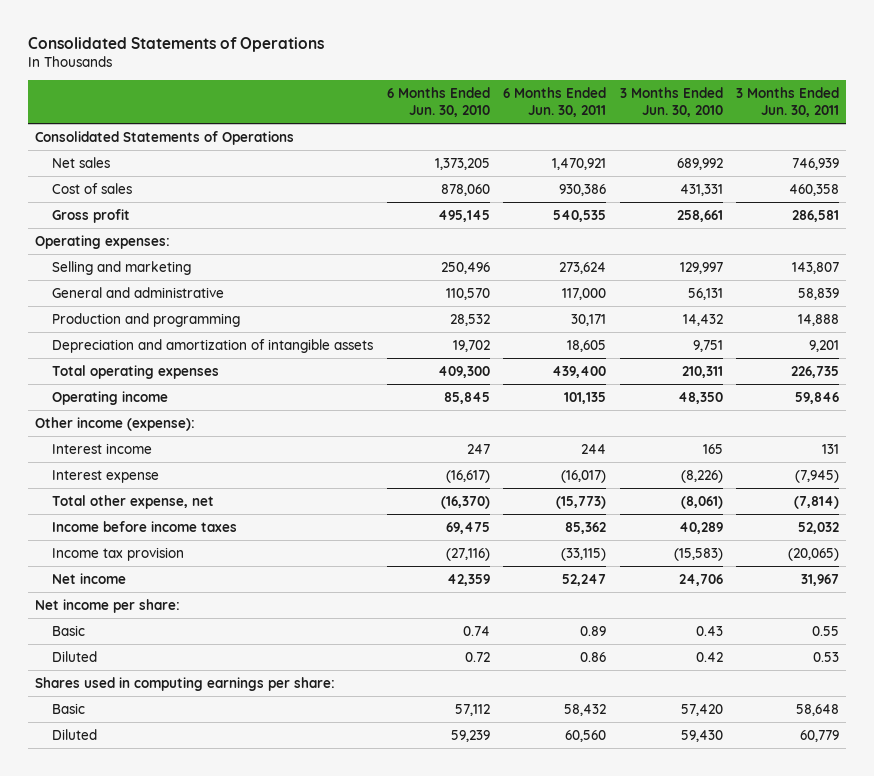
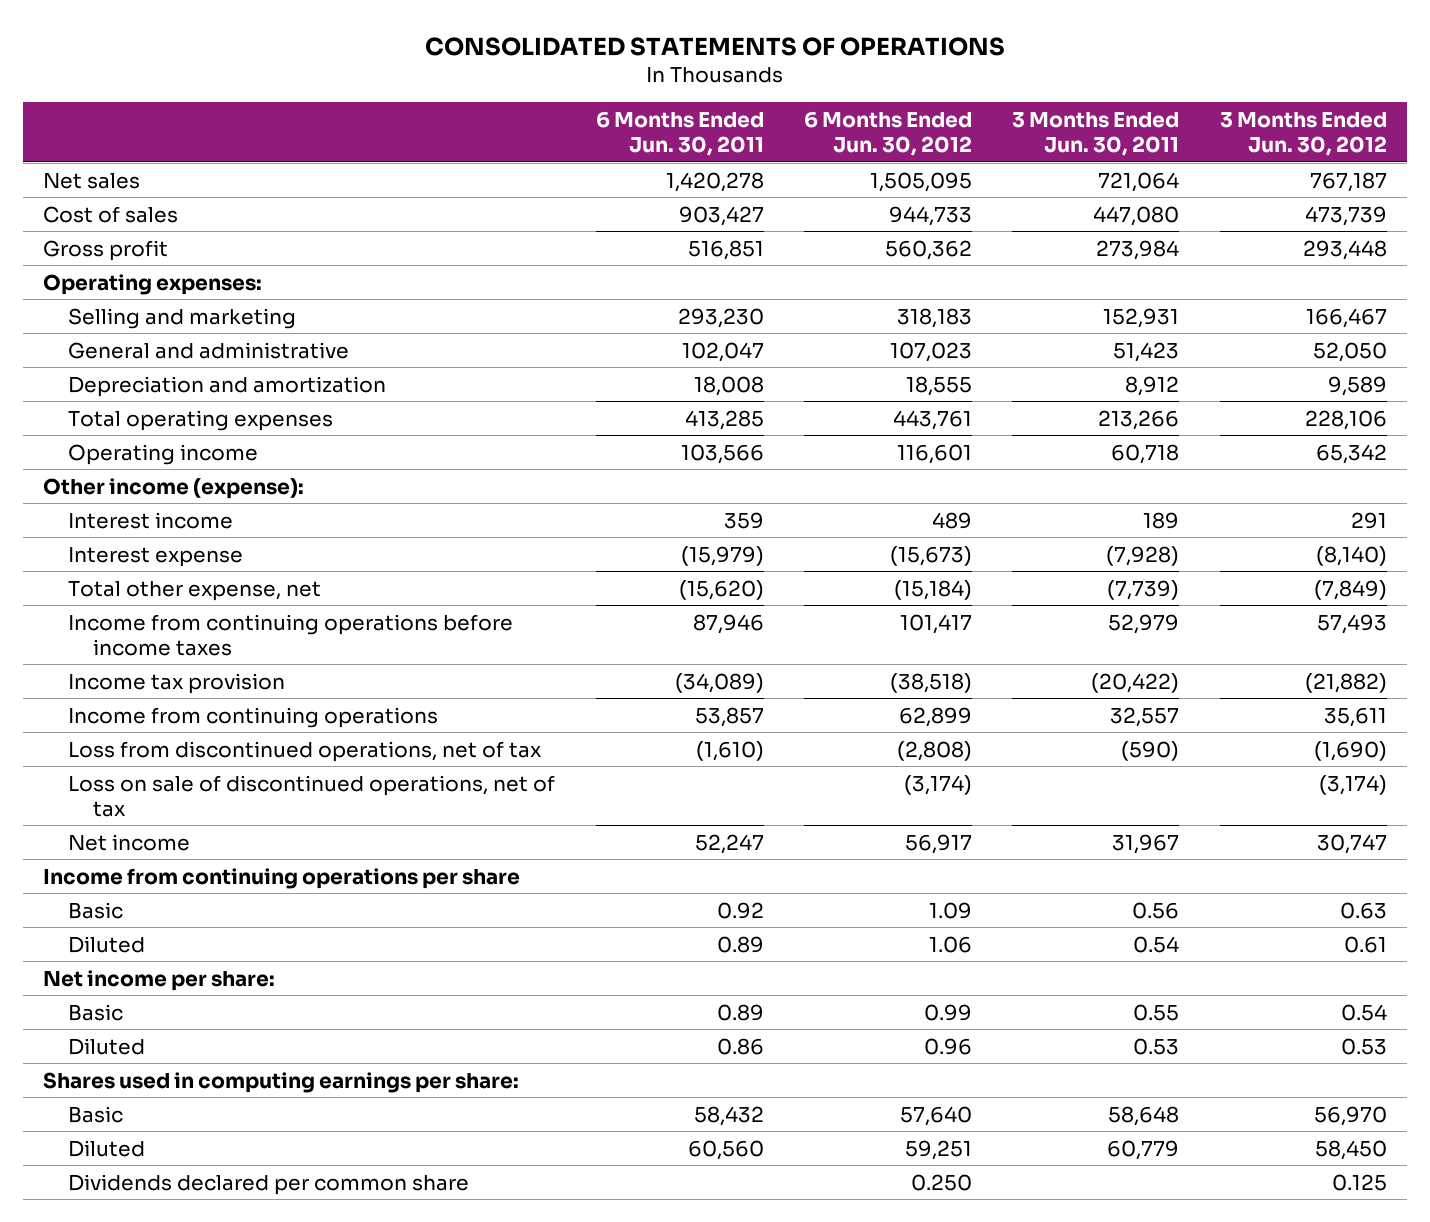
- Consolidated Statements of Operations
+ CONSOLIDATED STATEMENTS OF OPERATIONS
- | 6 Months Ended Jun. 30, 2010 | 6 Months Ended Jun. 30, 2011 | 3 Months Ended Jun. 30, 2010 | 3 Months Ended Jun. 30, 2011
+ | 6 Months Ended Jun. 30, 2011 | 6 Months Ended Jun. 30, 2012 | 3 Months Ended Jun. 30, 2011 | 3 Months Ended Jun. 30, 2012
- Consolidated Statements of Operations
- Net sales | 1,373,205 | 1,470,921 | 689,992 | 746,939
- Cost of sales | 878,060 | 930,386 | 431,331 | 460,358
- Gross profit | 495,145 | 540,535 | 258,661 | 286,581
+ Net sales | 1,420,278 | 1,505,095 | 721,064 | 767,187
+ Cost of sales | 903,427 | 944,733 | 447,080 | 473,739
+ Gross profit | 516,851 | 560,362 | 273,984 | 293,448
- Selling and marketing | 250,496 | 273,624 | 129,997 | 143,807
- General and administrative | 110,570 | 117,000 | 56,131 | 58,839
- Production and programming | 28,532 | 30,171 | 14,432 | 14,888
- Depreciation and amortization of intangible assets | 19,702 | 18,605 | 9,751 | 9,201
- Total operating expenses | 409,300 | 439,400 | 210,311 | 226,735
- Operating income | 85,845 | 101,135 | 48,350 | 59,846
+ Selling and marketing | 293,230 | 318,183 | 152,931 | 166,467
+ General and administrative | 102,047 | 107,023 | 51,423 | 52,050
+ Depreciation and amortization | 18,008 | 18,555 | 8,912 | 9,589
+ Total operating expenses | 413,285 | 443,761 | 213,266 | 228,106
+ Operating income | 103,566 | 116,601 | 60,718 | 65,342
- Interest income | 247 | 244 | 165 | 131
- Interest expense | (16,617) | (16,017) | (8,226) | (7,945)
- Total other expense, net | (16,370) | (15,773) | (8,061) | (7,814)
- Income before income taxes | 69,475 | 85,362 | 40,289 | 52,032
- Income tax provision | (27,116) | (33,115) | (15,583) | (20,065)
+ Interest income | 359 | 489 | 189 | 291
+ Interest expense | (15,979) | (15,673) | (7,928) | (8,140)
+ Total other expense, net | (15,620) | (15,184) | (7,739) | (7,849)
+ Income from continuing operations before income taxes | 87,946 | 101,417 | 52,979 | 57,493
+ Income tax provision | (34,089) | (38,518) | (20,422) | (21,882)
+ Income from continuing operations | 53,857 | 62,899 | 32,557 | 35,611
+ Loss from discontinued operations, net of tax | (1,610) | (2,808) | (590) | (1,690)
+ Loss on sale of discontinued operations, net of tax | | (3,174) | | (3,174)
+ Income from continuing operations per share
+ Basic | 0.92 | 1.09 | 0.56 | 0.63
+ Diluted | 0.89 | 1.06 | 0.54 | 0.61
+ Dividends declared per common share | | 0.250 | | 0.125

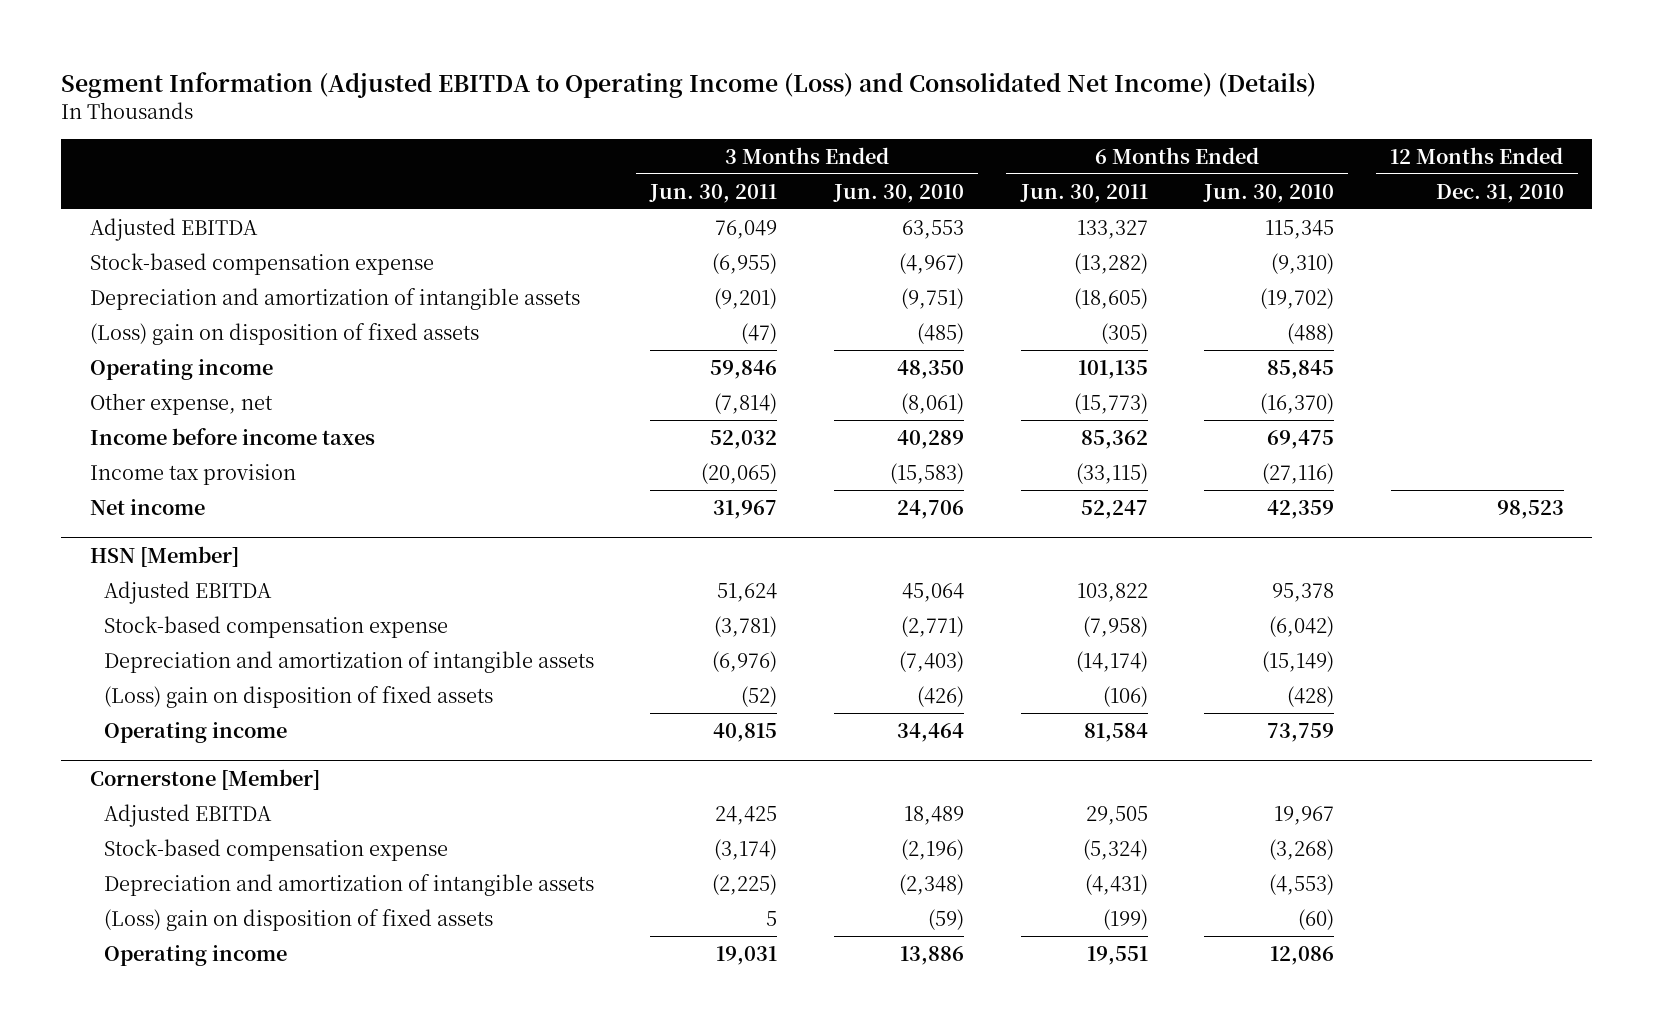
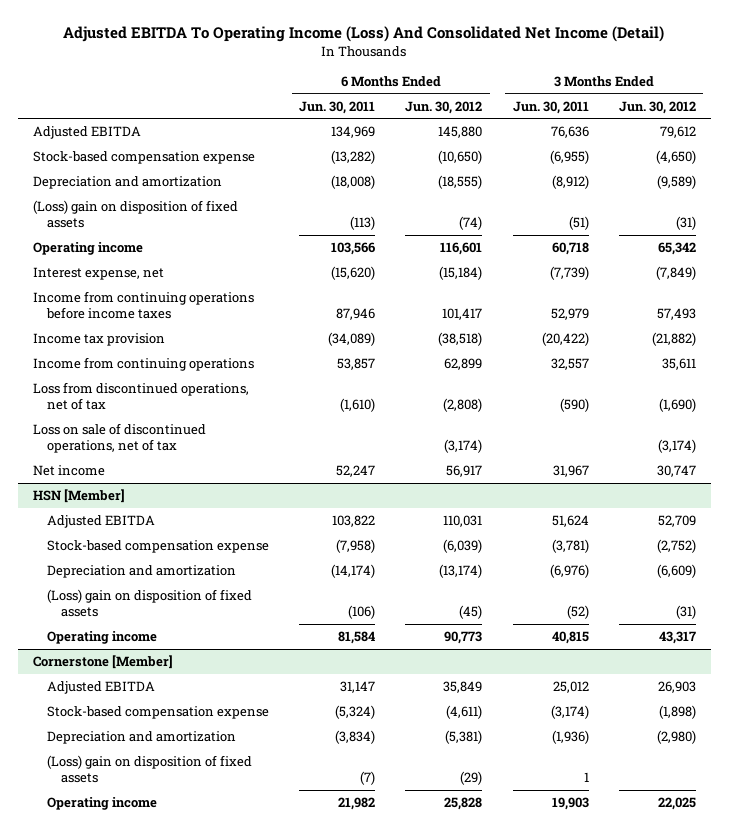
- Segment Information (Adjusted EBITDA to Operating Income (Loss) and Consolidated Net Income) (Details)
+ Adjusted EBITDA To Operating Income (Loss) And Consolidated Net Income (Detail)
- | 3 Months Ended Jun. 30, 2011 | 3 Months Ended Jun. 30, 2010 | 6 Months Ended Jun. 30, 2011 | 6 Months Ended Jun. 30, 2010 | 12 Months Ended Dec. 31, 2010
+ | 6 Months Ended Jun. 30, 2011 | 6 Months Ended Jun. 30, 2012 | 3 Months Ended Jun. 30, 2011 | 3 Months Ended Jun. 30, 2012
- Adjusted EBITDA | 76,049 | 63,553 | 133,327 | 115,345 |
+ Adjusted EBITDA | 134,969 | 145,880 | 76,636 | 79,612
- Depreciation and amortization of intangible assets | (9,201) | (9,751) | (18,605) | (19,702) |
- (Loss) gain on disposition of fixed assets | (47) | (485) | (305) | (488) |
- Operating income | 59,846 | 48,350 | 101,135 | 85,845 |
- Other expense, net | (7,814) | (8,061) | (15,773) | (16,370) |
- Income before income taxes | 52,032 | 40,289 | 85,362 | 69,475 |
- Income tax provision | (20,065) | (15,583) | (33,115) | (27,116) |
+ Depreciation and amortization | (18,008) | (18,555) | (8,912) | (9,589)
+ (Loss) gain on disposition of fixed assets | (113) | (74) | (51) | (31)
+ Operating income | 103,566 | 116,601 | 60,718 | 65,342
+ Interest expense, net | (15,620) | (15,184) | (7,739) | (7,849)
+ Income from continuing operations before income taxes | 87,946 | 101,417 | 52,979 | 57,493
+ Income tax provision | (34,089) | (38,518) | (20,422) | (21,882)
+ Income from continuing operations | 53,857 | 62,899 | 32,557 | 35,611
+ Loss from discontinued operations, net of tax | (1,610) | (2,808) | (590) | (1,690)
+ Loss on sale of discontinued operations, net of tax | | (3,174) | | (3,174)
@ HSN [Member]
- Depreciation and amortization of intangible assets | (6,976) | (7,403) | (14,174) | (15,149) |
+ Depreciation and amortization | (14,174) | (13,174) | (6,976) | (6,609)
@ Cornerstone [Member]
- Adjusted EBITDA | 24,425 | 18,489 | 29,505 | 19,967 |
+ Adjusted EBITDA | 31,147 | 35,849 | 25,012 | 26,903
- Depreciation and amortization of intangible assets | (2,225) | (2,348) | (4,431) | (4,553) |
- (Loss) gain on disposition of fixed assets | 5 | (59) | (199) | (60) |
- Operating income | 19,031 | 13,886 | 19,551 | 12,086 |
+ Depreciation and amortization | (3,834) | (5,381) | (1,936) | (2,980)
+ (Loss) gain on disposition of fixed assets | (7) | (29) | 1 |
+ Operating income | 21,982 | 25,828 | 19,903 | 22,025

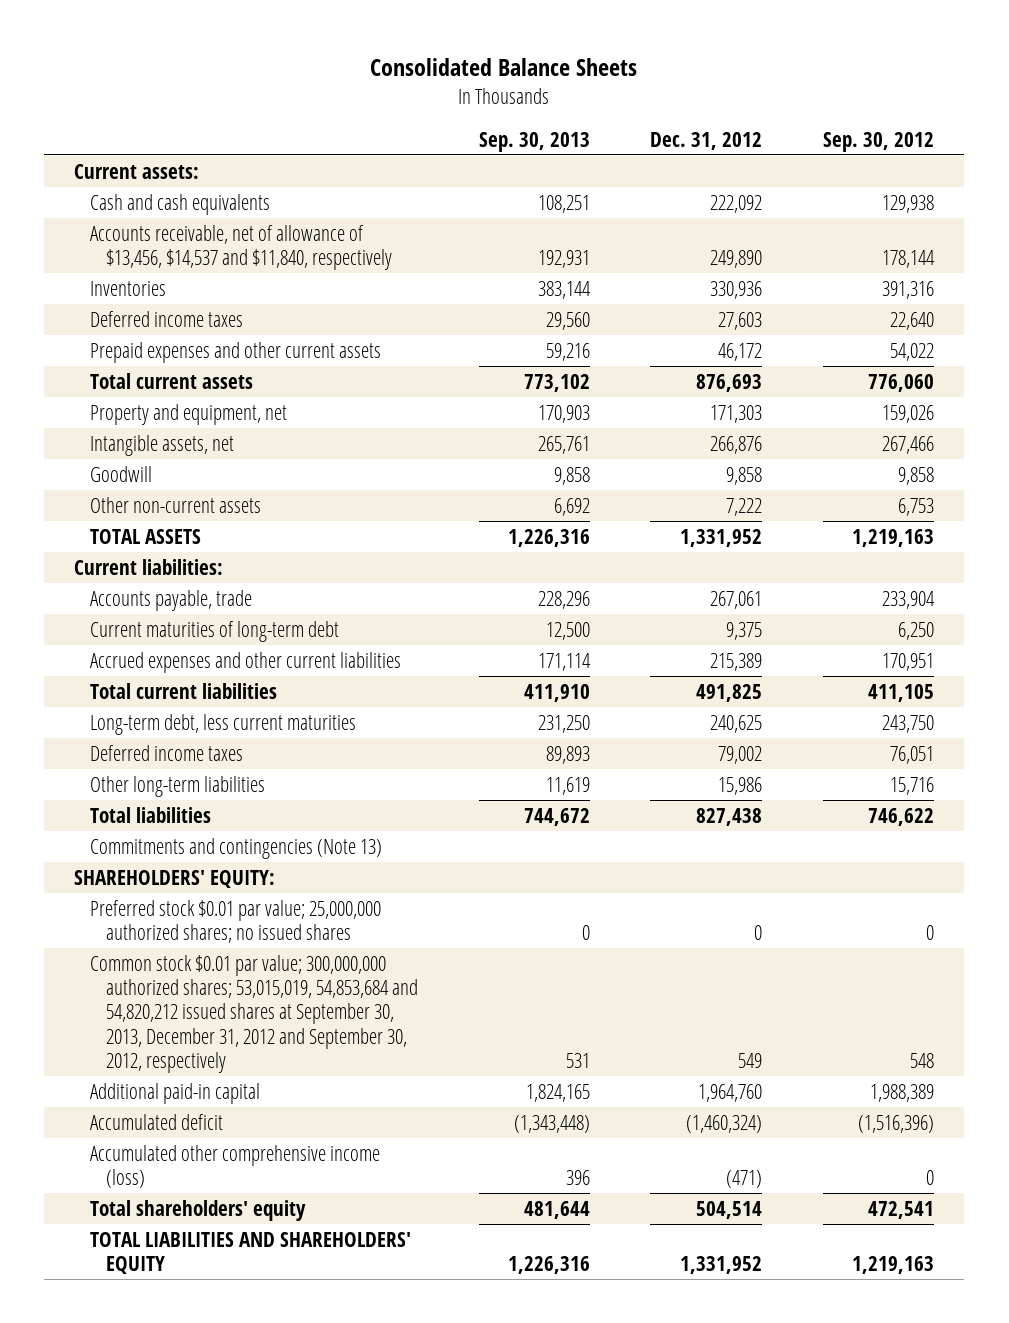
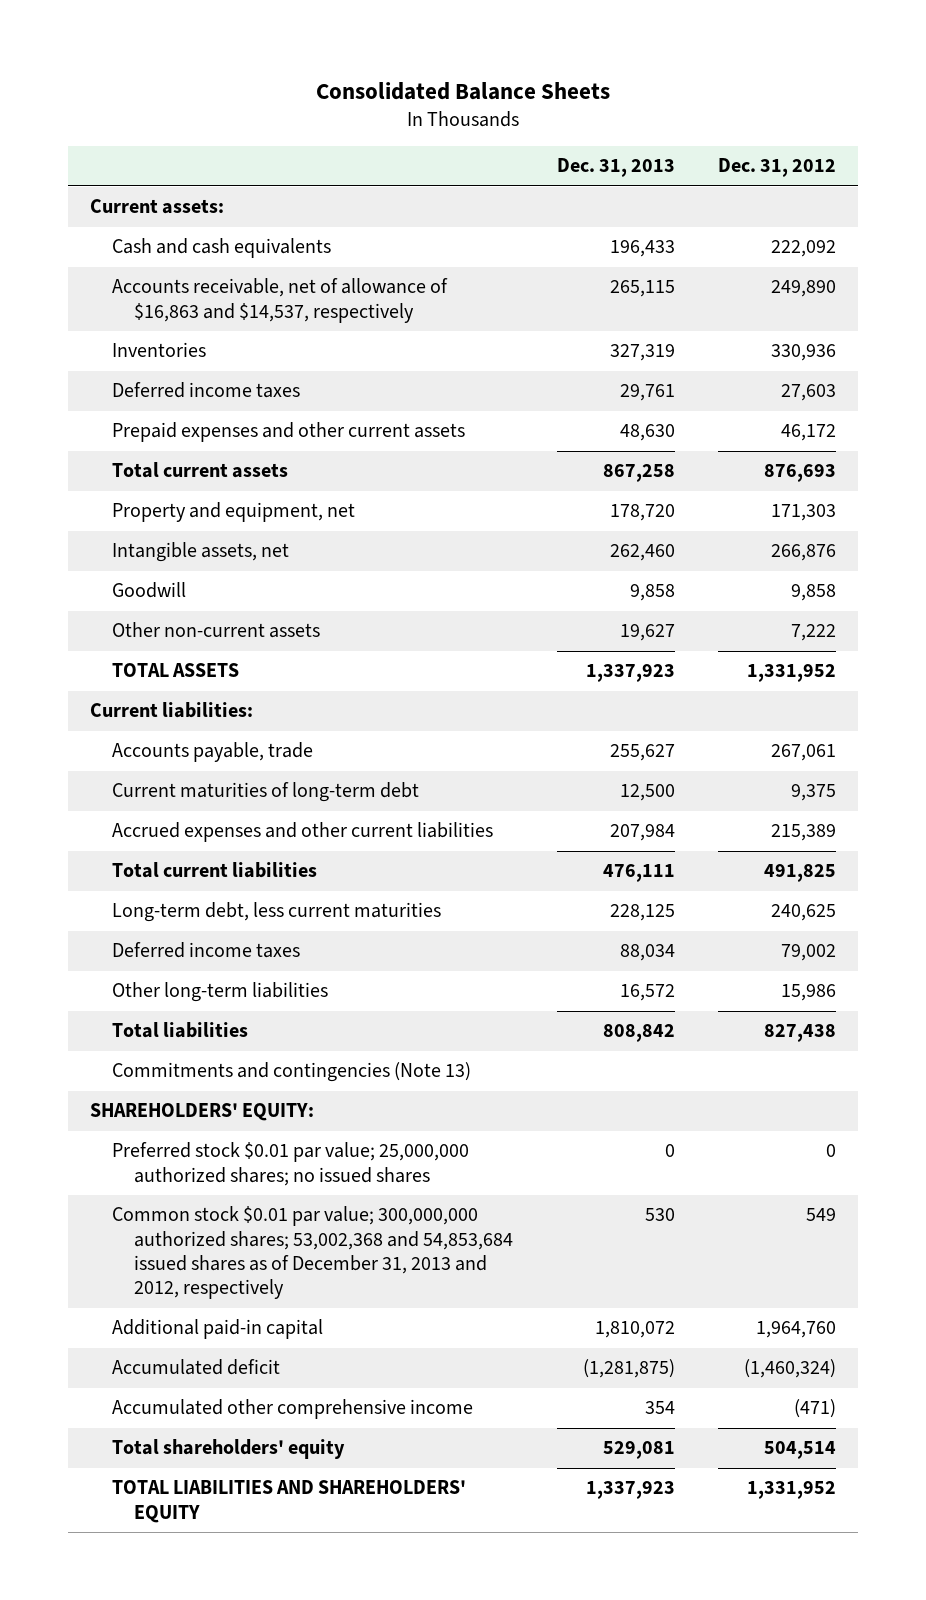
- | Sep. 30, 2013 | Dec. 31, 2012 | Sep. 30, 2012
+ | Dec. 31, 2013 | Dec. 31, 2012
- Accounts receivable, net of allowance of $13,456, $14,537 and $11,840, respectively | 192,931 | 249,890 | 178,144
+ Accounts receivable, net of allowance of $16,863 and $14,537, respectively | 265,115 | 249,890
- Common stock $0.01 par value; 300,000,000 authorized shares; 53,015,019, 54,853,684 and 54,820,212 issued shares at September 30, 2013, December 31, 2012 and September 30, 2012, respectively | 531 | 549 | 548
+ Common stock $0.01 par value; 300,000,000 authorized shares; 53,002,368 and 54,853,684 issued shares as of December 31, 2013 and 2012, respectively | 530 | 549
- Accumulated other comprehensive income (loss) | 396 | (471) | 0
+ Accumulated other comprehensive income | 354 | (471)

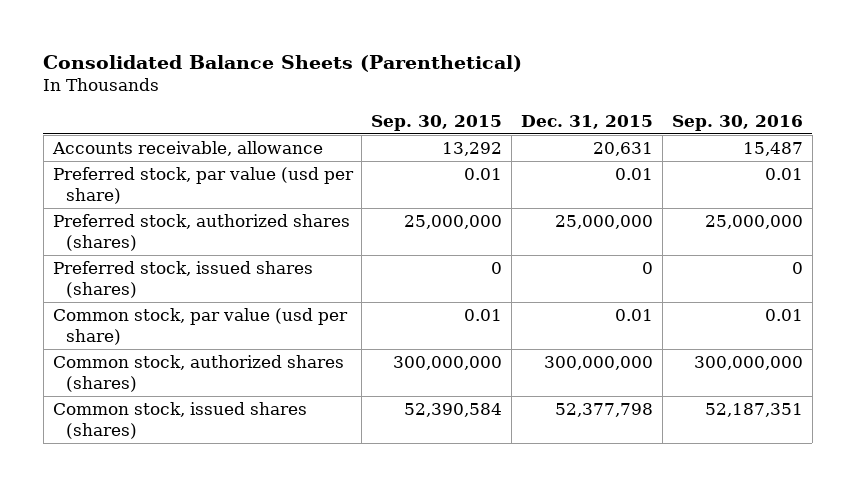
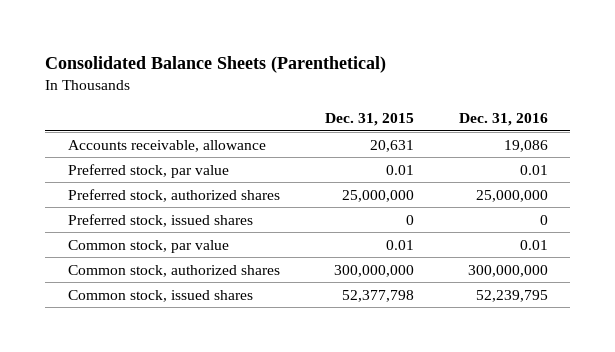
- | Sep. 30, 2015 | Dec. 31, 2015 | Sep. 30, 2016
+ | Dec. 31, 2015 | Dec. 31, 2016
- Preferred stock, par value (usd per share) | 0.01 | 0.01 | 0.01
- Preferred stock, authorized shares (shares) | 25,000,000 | 25,000,000 | 25,000,000
- Preferred stock, issued shares (shares) | 0 | 0 | 0
- Common stock, par value (usd per share) | 0.01 | 0.01 | 0.01
- Common stock, authorized shares (shares) | 300,000,000 | 300,000,000 | 300,000,000
- Common stock, issued shares (shares) | 52,390,584 | 52,377,798 | 52,187,351
+ Preferred stock, par value | 0.01 | 0.01
+ Preferred stock, authorized shares | 25,000,000 | 25,000,000
+ Preferred stock, issued shares | 0 | 0
+ Common stock, par value | 0.01 | 0.01
+ Common stock, authorized shares | 300,000,000 | 300,000,000
+ Common stock, issued shares | 52,377,798 | 52,239,795

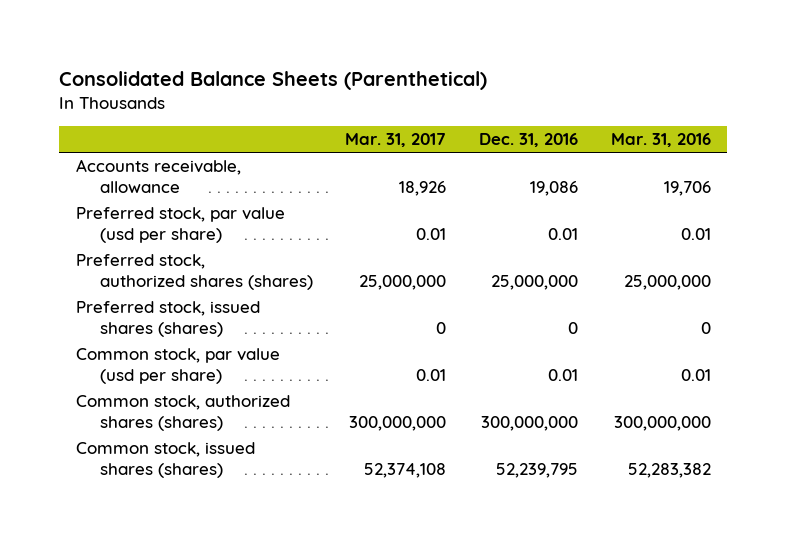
- | Dec. 31, 2015 | Dec. 31, 2016
+ | Mar. 31, 2017 | Dec. 31, 2016 | Mar. 31, 2016
- Preferred stock, par value | 0.01 | 0.01
- Preferred stock, authorized shares | 25,000,000 | 25,000,000
- Preferred stock, issued shares | 0 | 0
- Common stock, par value | 0.01 | 0.01
- Common stock, authorized shares | 300,000,000 | 300,000,000
- Common stock, issued shares | 52,377,798 | 52,239,795
+ Preferred stock, par value (usd per share) | 0.01 | 0.01 | 0.01
+ Preferred stock, authorized shares (shares) | 25,000,000 | 25,000,000 | 25,000,000
+ Preferred stock, issued shares (shares) | 0 | 0 | 0
+ Common stock, par value (usd per share) | 0.01 | 0.01 | 0.01
+ Common stock, authorized shares (shares) | 300,000,000 | 300,000,000 | 300,000,000
+ Common stock, issued shares (shares) | 52,374,108 | 52,239,795 | 52,283,382

